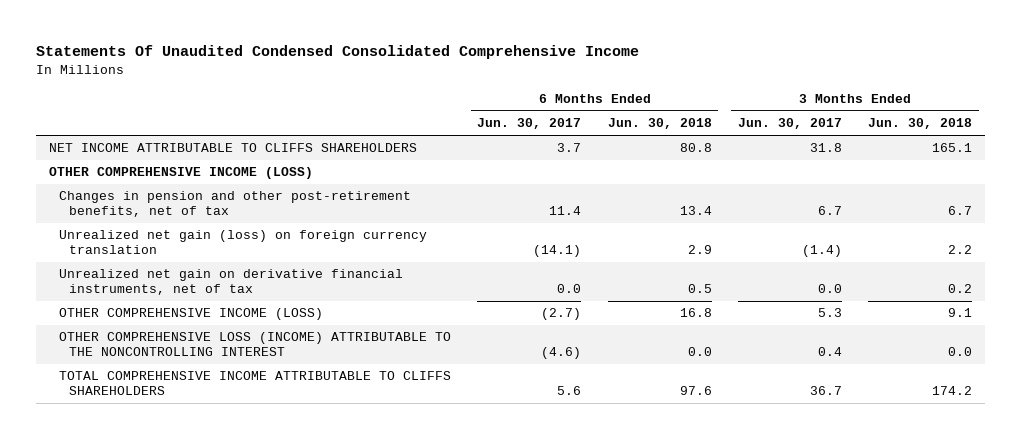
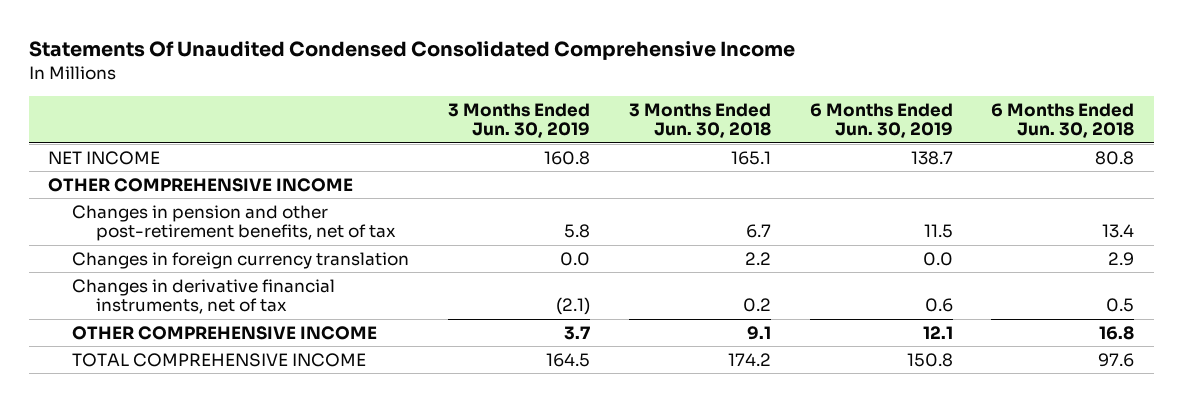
- | 6 Months Ended Jun. 30, 2017 | 6 Months Ended Jun. 30, 2018 | 3 Months Ended Jun. 30, 2017 | 3 Months Ended Jun. 30, 2018
+ | 3 Months Ended Jun. 30, 2019 | 3 Months Ended Jun. 30, 2018 | 6 Months Ended Jun. 30, 2019 | 6 Months Ended Jun. 30, 2018
- NET INCOME ATTRIBUTABLE TO CLIFFS SHAREHOLDERS | 3.7 | 80.8 | 31.8 | 165.1
- OTHER COMPREHENSIVE INCOME (LOSS)
+ NET INCOME | 160.8 | 165.1 | 138.7 | 80.8
+ OTHER COMPREHENSIVE INCOME
- Unrealized net gain (loss) on foreign currency translation | (14.1) | 2.9 | (1.4) | 2.2
- Unrealized net gain on derivative financial instruments, net of tax | 0.0 | 0.5 | 0.0 | 0.2
- OTHER COMPREHENSIVE INCOME (LOSS) | (2.7) | 16.8 | 5.3 | 9.1
- OTHER COMPREHENSIVE LOSS (INCOME) ATTRIBUTABLE TO THE NONCONTROLLING INTEREST | (4.6) | 0.0 | 0.4 | 0.0
- TOTAL COMPREHENSIVE INCOME ATTRIBUTABLE TO CLIFFS SHAREHOLDERS | 5.6 | 97.6 | 36.7 | 174.2
+ Changes in foreign currency translation | 0.0 | 2.2 | 0.0 | 2.9
+ Changes in derivative financial instruments, net of tax | (2.1) | 0.2 | 0.6 | 0.5
+ OTHER COMPREHENSIVE INCOME | 3.7 | 9.1 | 12.1 | 16.8
+ TOTAL COMPREHENSIVE INCOME | 164.5 | 174.2 | 150.8 | 97.6

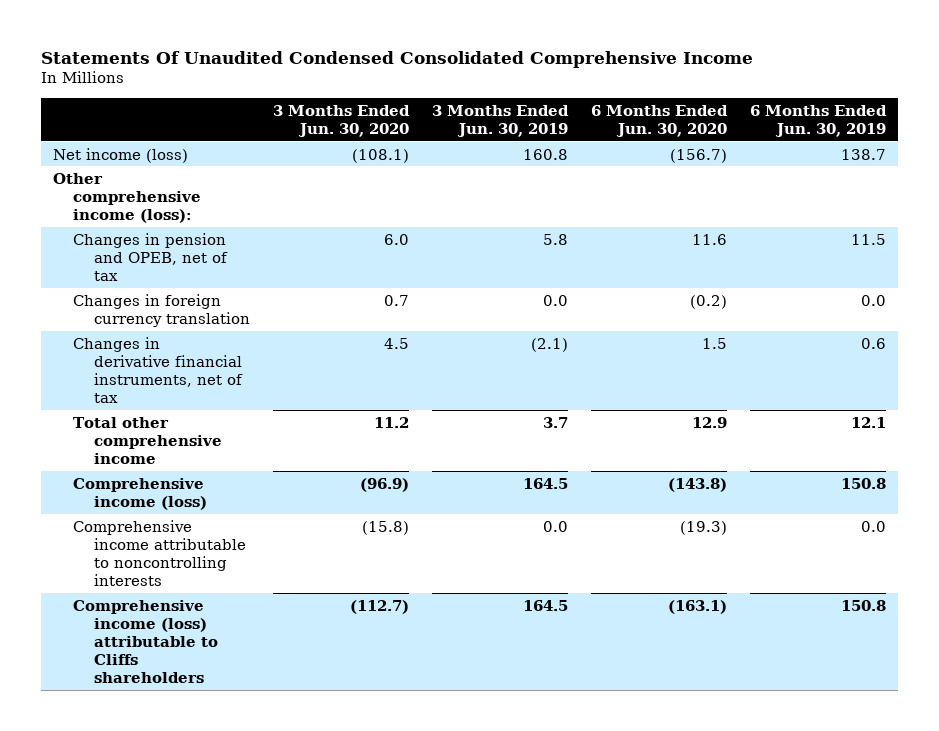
- | 3 Months Ended Jun. 30, 2019 | 3 Months Ended Jun. 30, 2018 | 6 Months Ended Jun. 30, 2019 | 6 Months Ended Jun. 30, 2018
+ | 3 Months Ended Jun. 30, 2020 | 3 Months Ended Jun. 30, 2019 | 6 Months Ended Jun. 30, 2020 | 6 Months Ended Jun. 30, 2019
- NET INCOME | 160.8 | 165.1 | 138.7 | 80.8
- OTHER COMPREHENSIVE INCOME
- Changes in pension and other post-retirement benefits, net of tax | 5.8 | 6.7 | 11.5 | 13.4
+ Net income (loss) | (108.1) | 160.8 | (156.7) | 138.7
+ Other comprehensive income (loss):
+ Changes in pension and OPEB, net of tax | 6.0 | 5.8 | 11.6 | 11.5
- OTHER COMPREHENSIVE INCOME | 3.7 | 9.1 | 12.1 | 16.8
- TOTAL COMPREHENSIVE INCOME | 164.5 | 174.2 | 150.8 | 97.6
+ Total other comprehensive income | 11.2 | 3.7 | 12.9 | 12.1
+ Comprehensive income (loss) | (96.9) | 164.5 | (143.8) | 150.8
+ Comprehensive income attributable to noncontrolling interests | (15.8) | 0.0 | (19.3) | 0.0
+ Comprehensive income (loss) attributable to Cliffs shareholders | (112.7) | 164.5 | (163.1) | 150.8

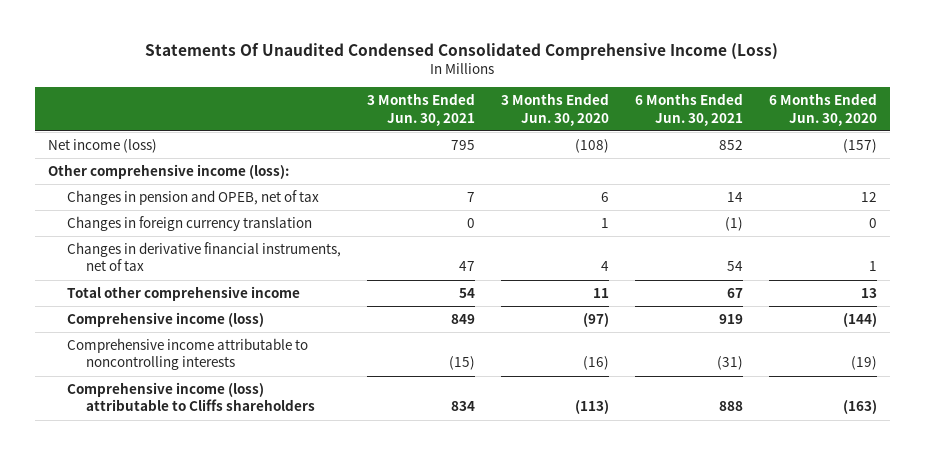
- Statements Of Unaudited Condensed Consolidated Comprehensive Income
+ Statements Of Unaudited Condensed Consolidated Comprehensive Income (Loss)
- | 3 Months Ended Jun. 30, 2020 | 3 Months Ended Jun. 30, 2019 | 6 Months Ended Jun. 30, 2020 | 6 Months Ended Jun. 30, 2019
+ | 3 Months Ended Jun. 30, 2021 | 3 Months Ended Jun. 30, 2020 | 6 Months Ended Jun. 30, 2021 | 6 Months Ended Jun. 30, 2020
- Net income (loss) | (108.1) | 160.8 | (156.7) | 138.7
+ Net income (loss) | 795 | (108) | 852 | (157)
- Changes in pension and OPEB, net of tax | 6.0 | 5.8 | 11.6 | 11.5
- Changes in foreign currency translation | 0.7 | 0.0 | (0.2) | 0.0
- Changes in derivative financial instruments, net of tax | 4.5 | (2.1) | 1.5 | 0.6
- Total other comprehensive income | 11.2 | 3.7 | 12.9 | 12.1
- Comprehensive income (loss) | (96.9) | 164.5 | (143.8) | 150.8
- Comprehensive income attributable to noncontrolling interests | (15.8) | 0.0 | (19.3) | 0.0
- Comprehensive income (loss) attributable to Cliffs shareholders | (112.7) | 164.5 | (163.1) | 150.8
+ Changes in pension and OPEB, net of tax | 7 | 6 | 14 | 12
+ Changes in foreign currency translation | 0 | 1 | (1) | 0
+ Changes in derivative financial instruments, net of tax | 47 | 4 | 54 | 1
+ Total other comprehensive income | 54 | 11 | 67 | 13
+ Comprehensive income (loss) | 849 | (97) | 919 | (144)
+ Comprehensive income attributable to noncontrolling interests | (15) | (16) | (31) | (19)
+ Comprehensive income (loss) attributable to Cliffs shareholders | 834 | (113) | 888 | (163)

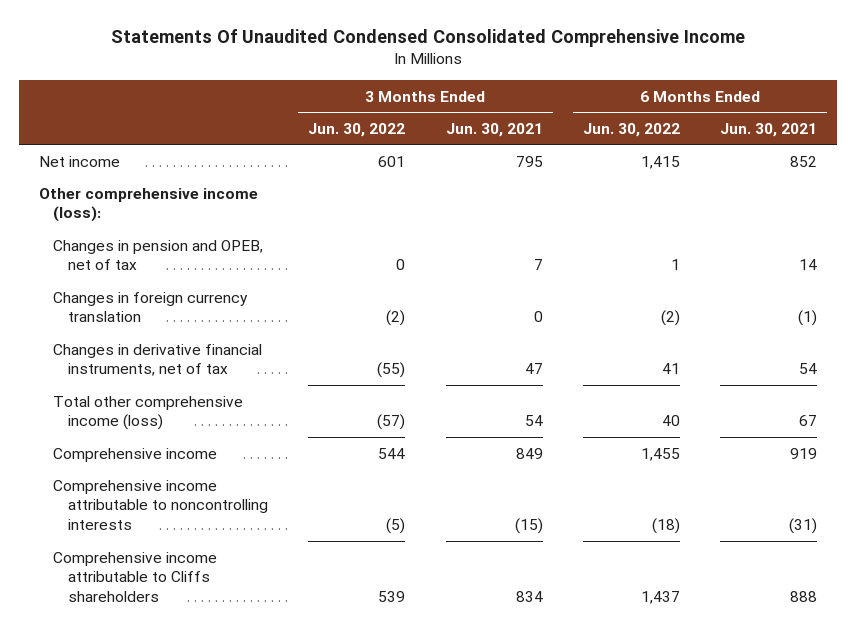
- Statements Of Unaudited Condensed Consolidated Comprehensive Income (Loss)
+ Statements Of Unaudited Condensed Consolidated Comprehensive Income
- | 3 Months Ended Jun. 30, 2021 | 3 Months Ended Jun. 30, 2020 | 6 Months Ended Jun. 30, 2021 | 6 Months Ended Jun. 30, 2020
+ | 3 Months Ended Jun. 30, 2022 | 3 Months Ended Jun. 30, 2021 | 6 Months Ended Jun. 30, 2022 | 6 Months Ended Jun. 30, 2021
- Net income (loss) | 795 | (108) | 852 | (157)
+ Net income | 601 | 795 | 1,415 | 852
- Total other comprehensive income | 54 | 11 | 67 | 13
- Comprehensive income (loss) | 849 | (97) | 919 | (144)
+ Total other comprehensive income (loss) | (57) | 54 | 40 | 67
+ Comprehensive income | 544 | 849 | 1,455 | 919
- Comprehensive income (loss) attributable to Cliffs shareholders | 834 | (113) | 888 | (163)
+ Comprehensive income attributable to Cliffs shareholders | 539 | 834 | 1,437 | 888

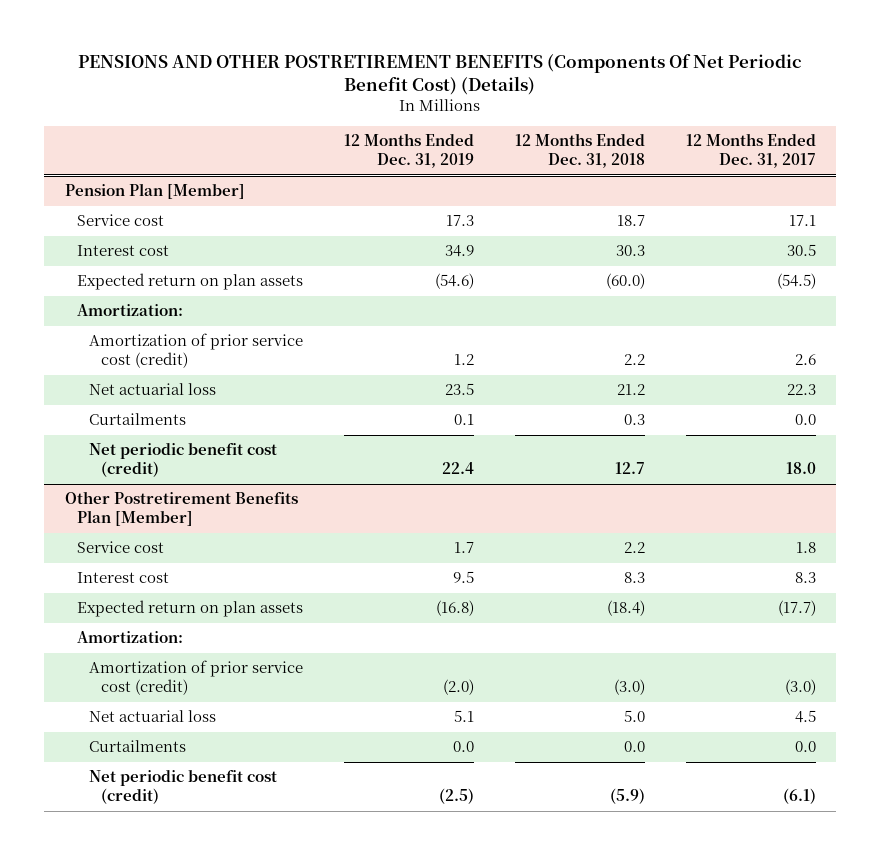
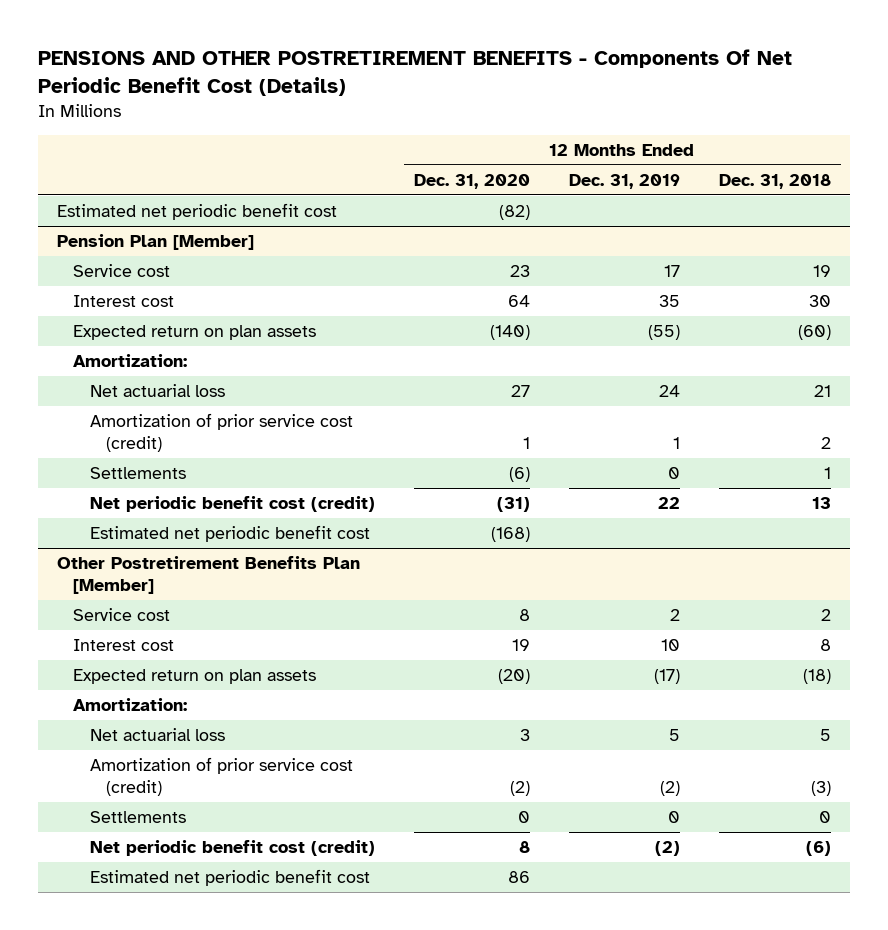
- PENSIONS AND OTHER POSTRETIREMENT BENEFITS (Components Of Net Periodic Benefit Cost) (Details)
+ PENSIONS AND OTHER POSTRETIREMENT BENEFITS - Components Of Net Periodic Benefit Cost (Details)
- | 12 Months Ended Dec. 31, 2019 | 12 Months Ended Dec. 31, 2018 | 12 Months Ended Dec. 31, 2017
+ | 12 Months Ended Dec. 31, 2020 | 12 Months Ended Dec. 31, 2019 | 12 Months Ended Dec. 31, 2018
+ Estimated net periodic benefit cost | (82) | |
@ Pension Plan [Member]
- Service cost | 17.3 | 18.7 | 17.1
- Interest cost | 34.9 | 30.3 | 30.5
- Expected return on plan assets | (54.6) | (60.0) | (54.5)
+ Service cost | 23 | 17 | 19
+ Interest cost | 64 | 35 | 30
+ Expected return on plan assets | (140) | (55) | (60)
- Amortization of prior service cost (credit) | 1.2 | 2.2 | 2.6
- Net actuarial loss | 23.5 | 21.2 | 22.3
- Curtailments | 0.1 | 0.3 | 0.0
- Net periodic benefit cost (credit) | 22.4 | 12.7 | 18.0
+ Net actuarial loss | 27 | 24 | 21
+ Amortization of prior service cost (credit) | 1 | 1 | 2
+ Settlements | (6) | 0 | 1
+ Net periodic benefit cost (credit) | (31) | 22 | 13
+ Estimated net periodic benefit cost | (168) | |
@ Other Postretirement Benefits Plan [Member]
- Service cost | 1.7 | 2.2 | 1.8
- Interest cost | 9.5 | 8.3 | 8.3
- Expected return on plan assets | (16.8) | (18.4) | (17.7)
+ Service cost | 8 | 2 | 2
+ Interest cost | 19 | 10 | 8
+ Expected return on plan assets | (20) | (17) | (18)
- Amortization of prior service cost (credit) | (2.0) | (3.0) | (3.0)
- Net actuarial loss | 5.1 | 5.0 | 4.5
- Curtailments | 0.0 | 0.0 | 0.0
- Net periodic benefit cost (credit) | (2.5) | (5.9) | (6.1)
+ Net actuarial loss | 3 | 5 | 5
+ Amortization of prior service cost (credit) | (2) | (2) | (3)
+ Settlements | 0 | 0 | 0
+ Net periodic benefit cost (credit) | 8 | (2) | (6)
+ Estimated net periodic benefit cost | 86 | |

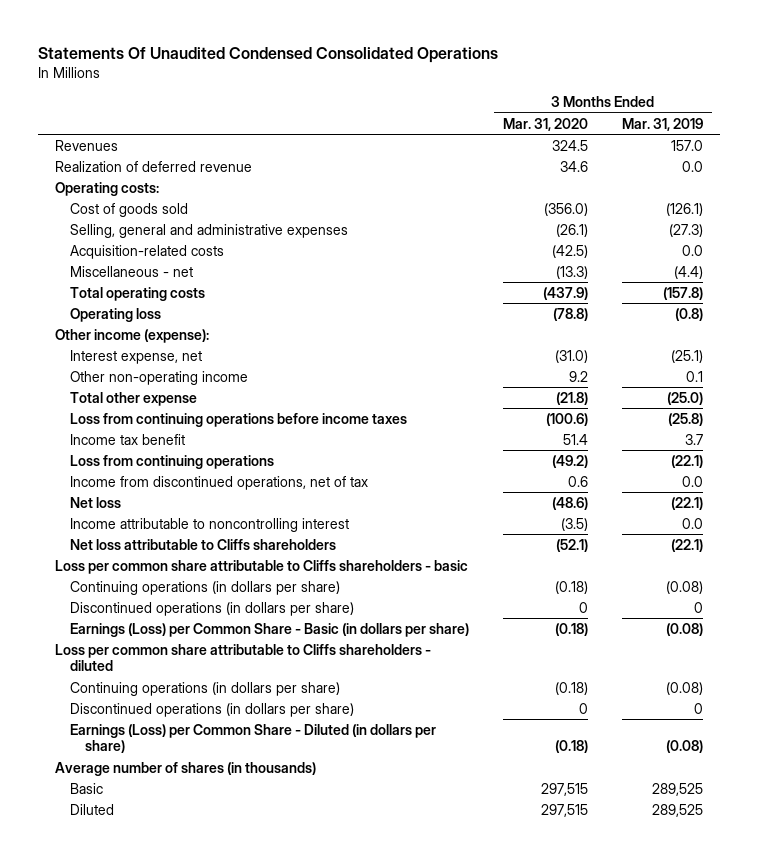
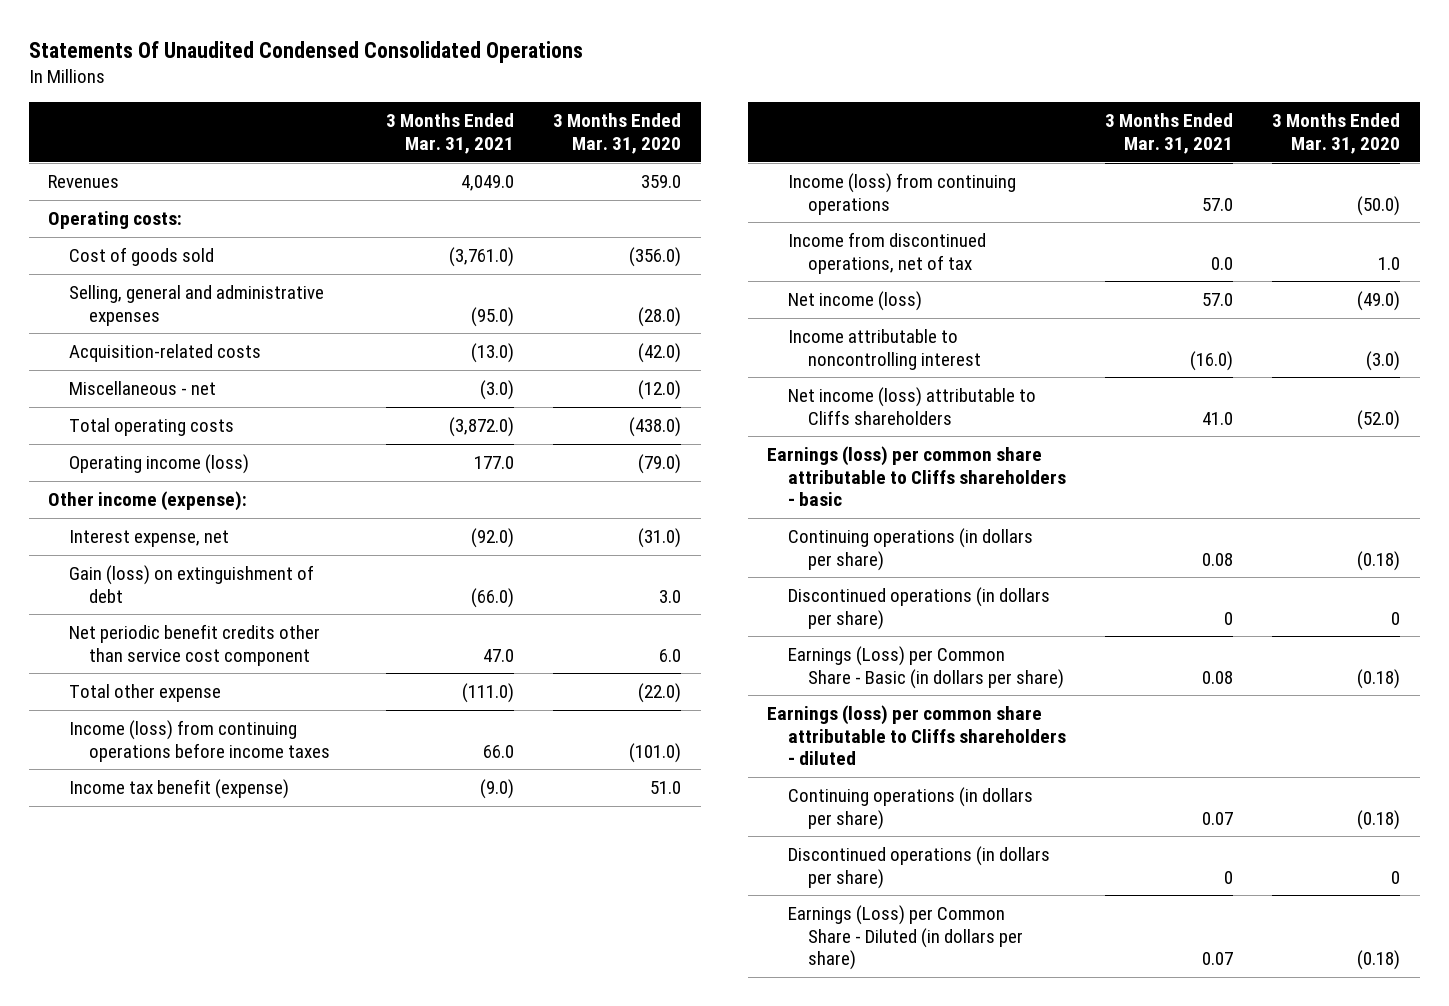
- | 3 Months Ended Mar. 31, 2020 | 3 Months Ended Mar. 31, 2019
+ | 3 Months Ended Mar. 31, 2021 | 3 Months Ended Mar. 31, 2020
- Revenues | 324.5 | 157.0
- Realization of deferred revenue | 34.6 | 0.0
+ Revenues | 4,049.0 | 359.0
- Selling, general and administrative expenses | (26.1) | (27.3)
- Acquisition-related costs | (42.5) | 0.0
- Miscellaneous - net | (13.3) | (4.4)
- Total operating costs | (437.9) | (157.8)
- Operating loss | (78.8) | (0.8)
+ Selling, general and administrative expenses | (95.0) | (28.0)
+ Acquisition-related costs | (13.0) | (42.0)
+ Miscellaneous - net | (3.0) | (12.0)
+ Total operating costs | (3,872.0) | (438.0)
+ Operating income (loss) | 177.0 | (79.0)
- Other non-operating income | 9.2 | 0.1
- Total other expense | (21.8) | (25.0)
- Loss from continuing operations before income taxes | (100.6) | (25.8)
- Income tax benefit | 51.4 | 3.7
- Loss from continuing operations | (49.2) | (22.1)
- Income from discontinued operations, net of tax | 0.6 | 0.0
- Net loss | (48.6) | (22.1)
- Income attributable to noncontrolling interest | (3.5) | 0.0
- Net loss attributable to Cliffs shareholders | (52.1) | (22.1)
- Loss per common share attributable to Cliffs shareholders - basic
+ Gain (loss) on extinguishment of debt | (66.0) | 3.0
+ Net periodic benefit credits other than service cost component | 47.0 | 6.0
+ Total other expense | (111.0) | (22.0)
+ Income (loss) from continuing operations before income taxes | 66.0 | (101.0)
+ Income tax benefit (expense) | (9.0) | 51.0
+ Income (loss) from continuing operations | 57.0 | (50.0)
+ Income from discontinued operations, net of tax | 0.0 | 1.0
+ Net income (loss) | 57.0 | (49.0)
+ Income attributable to noncontrolling interest | (16.0) | (3.0)
+ Net income (loss) attributable to Cliffs shareholders | 41.0 | (52.0)
+ Earnings (loss) per common share attributable to Cliffs shareholders - basic
- Loss per common share attributable to Cliffs shareholders - diluted
+ Earnings (loss) per common share attributable to Cliffs shareholders - diluted
- Average number of shares (in thousands)
- Basic | 297,515 | 289,525
- Diluted | 297,515 | 289,525

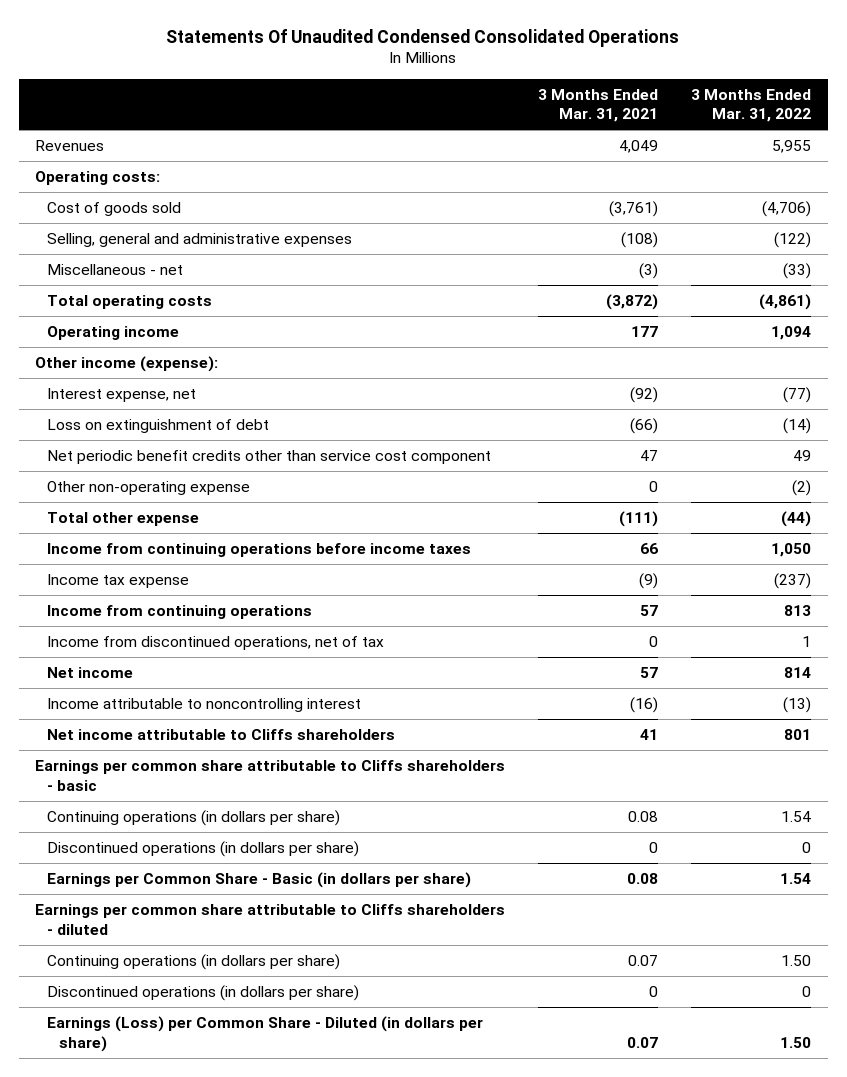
- | 3 Months Ended Mar. 31, 2021 | 3 Months Ended Mar. 31, 2020
+ | 3 Months Ended Mar. 31, 2021 | 3 Months Ended Mar. 31, 2022
- Revenues | 4,049.0 | 359.0
+ Revenues | 4,049 | 5,955
- Cost of goods sold | (3,761.0) | (356.0)
- Selling, general and administrative expenses | (95.0) | (28.0)
- Acquisition-related costs | (13.0) | (42.0)
- Miscellaneous - net | (3.0) | (12.0)
- Total operating costs | (3,872.0) | (438.0)
- Operating income (loss) | 177.0 | (79.0)
+ Cost of goods sold | (3,761) | (4,706)
+ Selling, general and administrative expenses | (108) | (122)
+ Miscellaneous - net | (3) | (33)
+ Total operating costs | (3,872) | (4,861)
+ Operating income | 177 | 1,094
- Interest expense, net | (92.0) | (31.0)
- Gain (loss) on extinguishment of debt | (66.0) | 3.0
- Net periodic benefit credits other than service cost component | 47.0 | 6.0
- Total other expense | (111.0) | (22.0)
- Income (loss) from continuing operations before income taxes | 66.0 | (101.0)
- Income tax benefit (expense) | (9.0) | 51.0
- Income (loss) from continuing operations | 57.0 | (50.0)
- Income from discontinued operations, net of tax | 0.0 | 1.0
- Net income (loss) | 57.0 | (49.0)
- Income attributable to noncontrolling interest | (16.0) | (3.0)
- Net income (loss) attributable to Cliffs shareholders | 41.0 | (52.0)
- Earnings (loss) per common share attributable to Cliffs shareholders - basic
+ Interest expense, net | (92) | (77)
+ Loss on extinguishment of debt | (66) | (14)
+ Net periodic benefit credits other than service cost component | 47 | 49
+ Other non-operating expense | 0 | (2)
+ Total other expense | (111) | (44)
+ Income from continuing operations before income taxes | 66 | 1,050
+ Income tax expense | (9) | (237)
+ Income from continuing operations | 57 | 813
+ Income from discontinued operations, net of tax | 0 | 1
+ Net income | 57 | 814
+ Income attributable to noncontrolling interest | (16) | (13)
+ Net income attributable to Cliffs shareholders | 41 | 801
+ Earnings per common share attributable to Cliffs shareholders - basic
- Earnings (Loss) per Common Share - Basic (in dollars per share) | 0.08 | (0.18)
- Earnings (loss) per common share attributable to Cliffs shareholders - diluted
+ Earnings per Common Share - Basic (in dollars per share) | 0.08 | 1.54
+ Earnings per common share attributable to Cliffs shareholders - diluted

